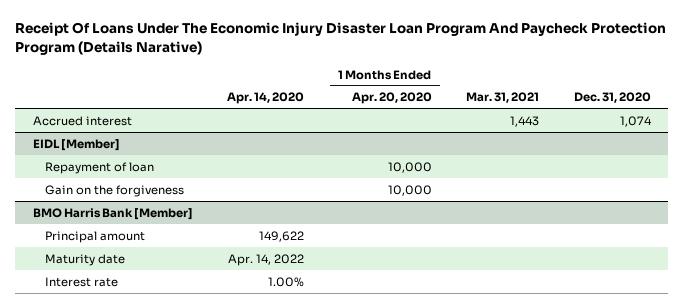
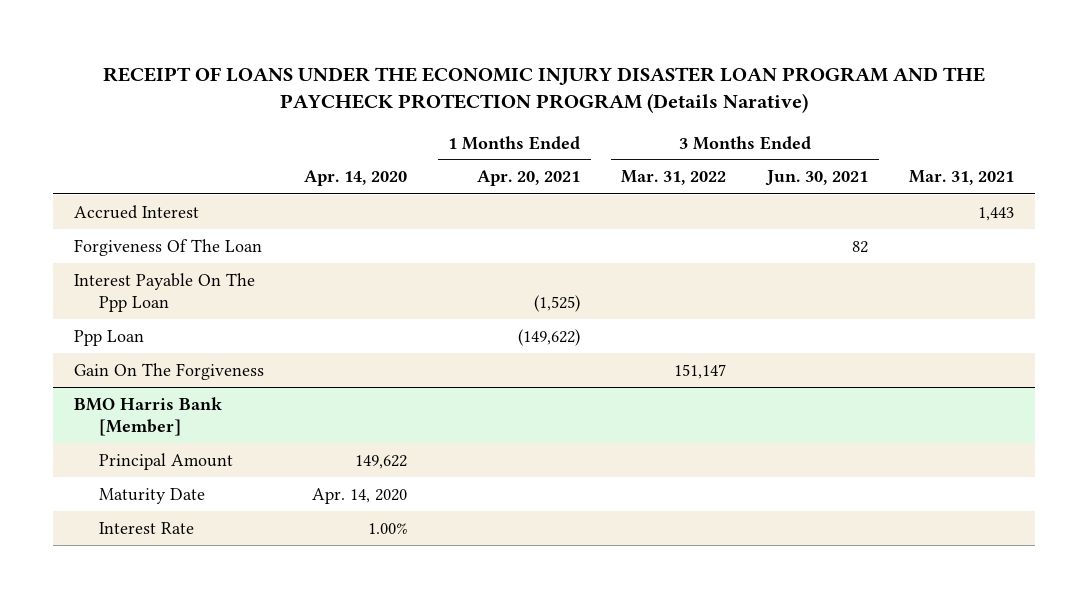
- Receipt Of Loans Under The Economic Injury Disaster Loan Program And Paycheck Protection Program (Details Narative)
+ RECEIPT OF LOANS UNDER THE ECONOMIC INJURY DISASTER LOAN PROGRAM AND THE PAYCHECK PROTECTION PROGRAM (Details Narative)
- | Apr. 14, 2020 | 1 Months Ended Apr. 20, 2020 | Mar. 31, 2021 | Dec. 31, 2020
+ | Apr. 14, 2020 | 1 Months Ended Apr. 20, 2021 | 3 Months Ended Mar. 31, 2022 | 3 Months Ended Jun. 30, 2021 | Mar. 31, 2021
- Accrued interest | | | 1,443 | 1,074
- EIDL [Member]
- Repayment of loan | | 10,000 | |
- Gain on the forgiveness | | 10,000 | |
+ Accrued Interest | | | | | 1,443
+ Forgiveness Of The Loan | | | | 82 |
+ Interest Payable On The Ppp Loan | | (1,525) | | |
+ Ppp Loan | | (149,622) | | |
+ Gain On The Forgiveness | | | 151,147 | |
@ BMO Harris Bank [Member]
- Principal amount | 149,622 | | |
- Maturity date | Apr. 14, 2022 | | |
- Interest rate | 1.00% | | |
+ Principal Amount | 149,622 | | | |
+ Maturity Date | Apr. 14, 2020 | | | |
+ Interest Rate | 1.00% | | | |

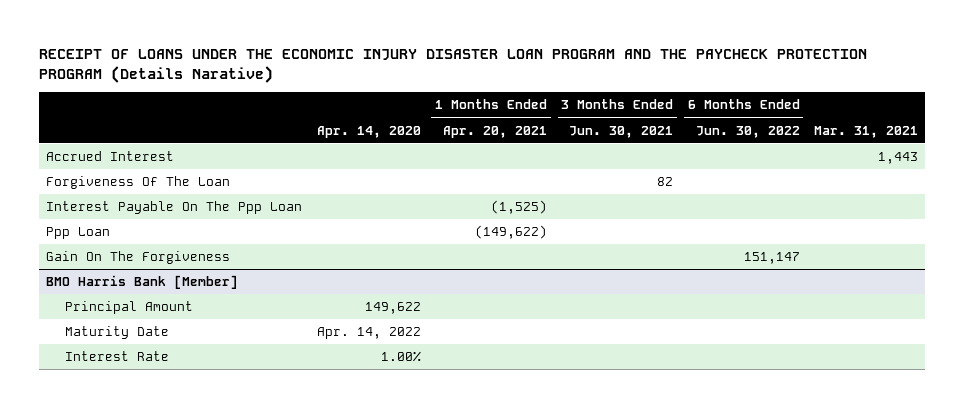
- | Apr. 14, 2020 | 1 Months Ended Apr. 20, 2021 | 3 Months Ended Mar. 31, 2022 | 3 Months Ended Jun. 30, 2021 | Mar. 31, 2021
+ | Apr. 14, 2020 | 1 Months Ended Apr. 20, 2021 | 3 Months Ended Jun. 30, 2021 | 6 Months Ended Jun. 30, 2022 | Mar. 31, 2021
@ BMO Harris Bank [Member]
- Maturity Date | Apr. 14, 2020 | | | |
+ Maturity Date | Apr. 14, 2022 | | | |

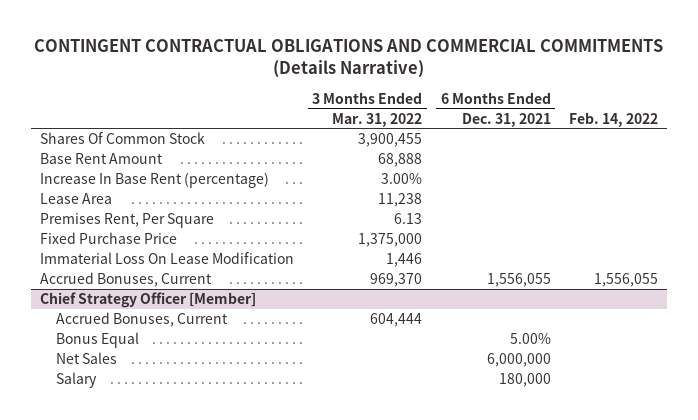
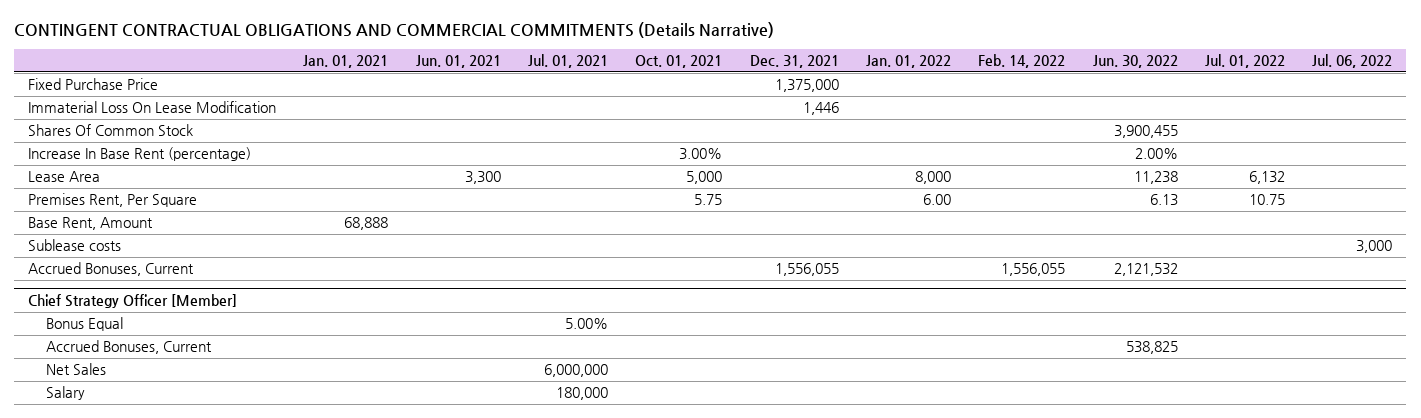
- | 3 Months Ended Mar. 31, 2022 | 6 Months Ended Dec. 31, 2021 | Feb. 14, 2022
+ | Jan. 01, 2021 | Jun. 01, 2021 | Jul. 01, 2021 | Oct. 01, 2021 | Dec. 31, 2021 | Jan. 01, 2022 | Feb. 14, 2022 | Jun. 30, 2022 | Jul. 01, 2022 | Jul. 06, 2022
moved up: Fixed Purchase Price | | | | | 1,375,000 | | | | |
moved up: Immaterial Loss On Lease Modification | | | | | 1,446 | | | | |
- Base Rent Amount | 68,888 | |
+ Base Rent, Amount | 68,888 | | | | | | | | |
+ Sublease costs | | | | | | | | | | 3,000
@ Chief Strategy Officer [Member]
moved down: Accrued Bonuses, Current | | | | | | | | 538,825 | |

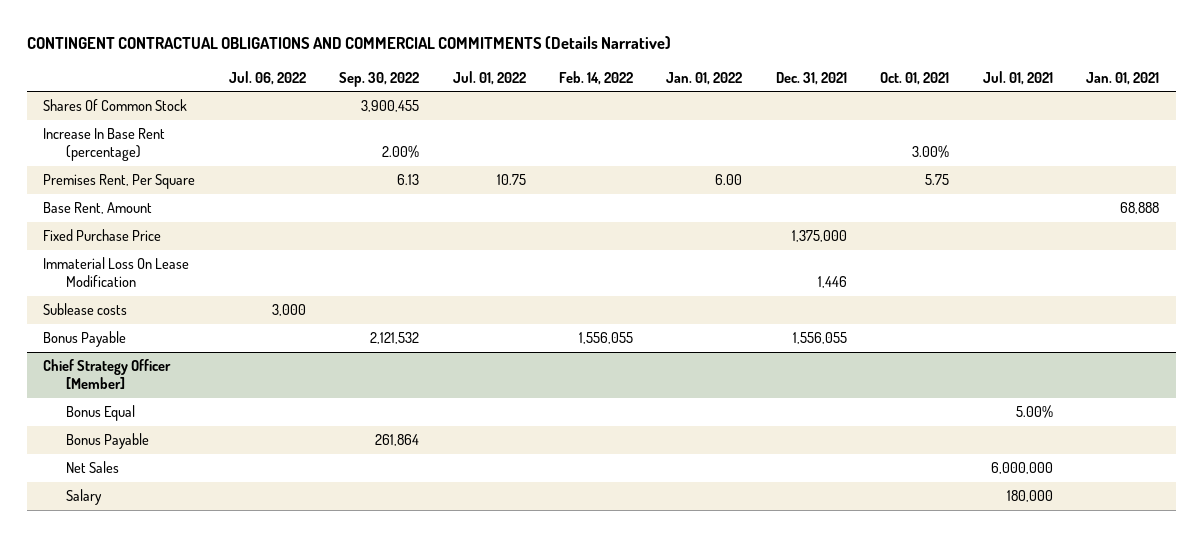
- | Jan. 01, 2021 | Jun. 01, 2021 | Jul. 01, 2021 | Oct. 01, 2021 | Dec. 31, 2021 | Jan. 01, 2022 | Feb. 14, 2022 | Jun. 30, 2022 | Jul. 01, 2022 | Jul. 06, 2022
+ | Jul. 06, 2022 | Sep. 30, 2022 | Jul. 01, 2022 | Feb. 14, 2022 | Jan. 01, 2022 | Dec. 31, 2021 | Oct. 01, 2021 | Jul. 01, 2021 | Jan. 01, 2021
- Lease Area | | 3,300 | | 5,000 | | 8,000 | | 11,238 | 6,132 |
moved down: Fixed Purchase Price | | | | | | 1,375,000 | | |
moved down: Immaterial Loss On Lease Modification | | | | | | 1,446 | | |
- Accrued Bonuses, Current | | | | | 1,556,055 | | 1,556,055 | 2,121,532 | |
+ Bonus Payable | | 2,121,532 | | 1,556,055 | | 1,556,055 | | |
@ Chief Strategy Officer [Member]
- Accrued Bonuses, Current | | | | | | | | 538,825 | |
+ Bonus Payable | | 261,864 | | | | | | |

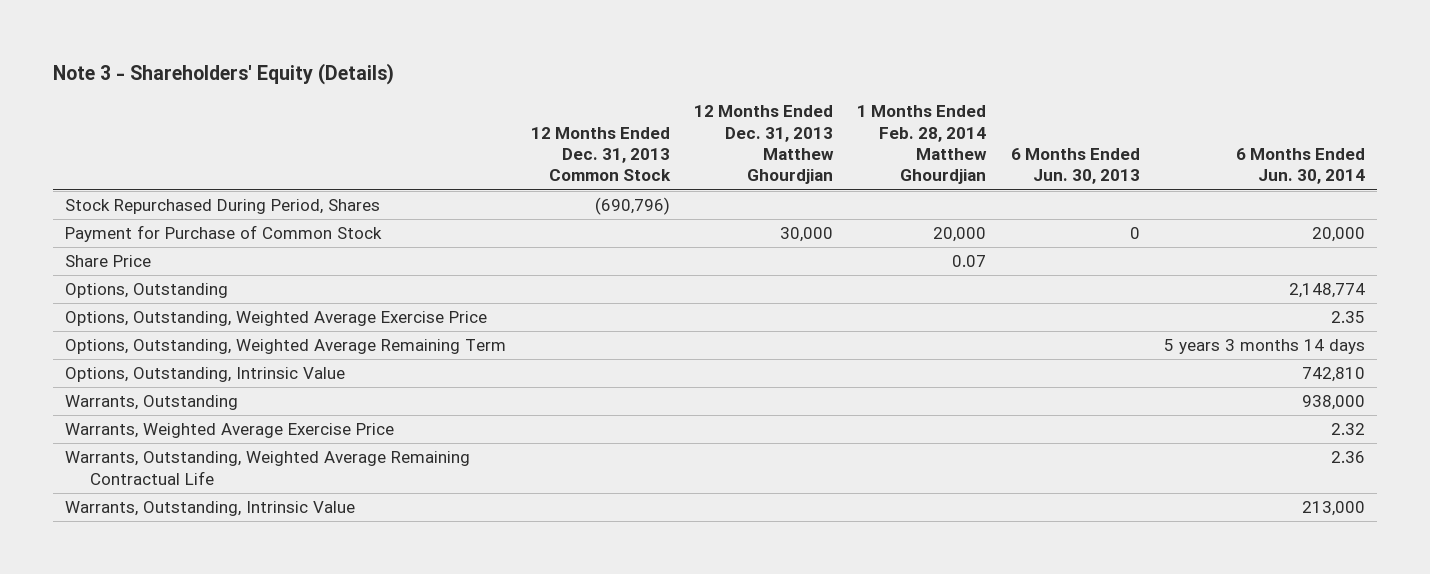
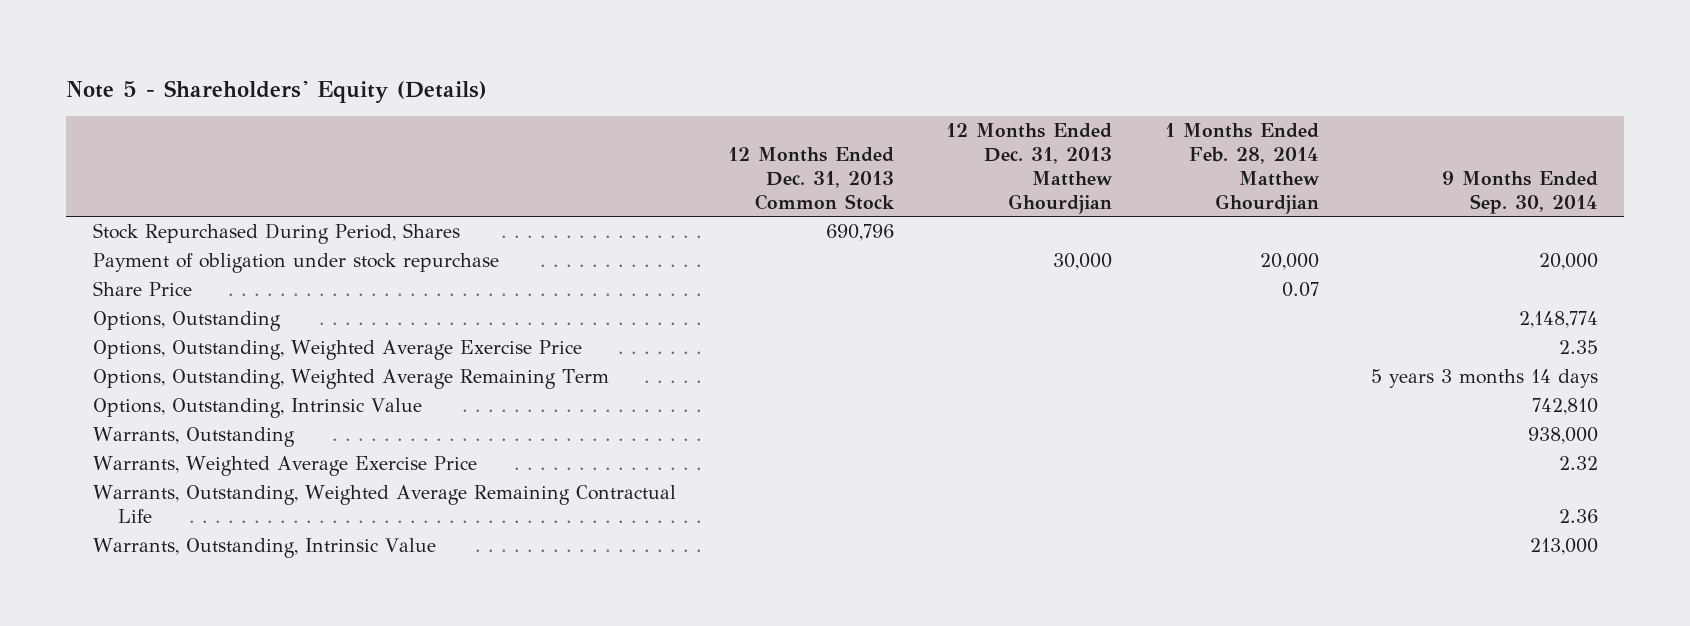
- Note 3 - Shareholders' Equity (Details)
+ Note 5 - Shareholders' Equity (Details)
- | 12 Months Ended Dec. 31, 2013 Common Stock | 12 Months Ended Dec. 31, 2013 Matthew Ghourdjian | 1 Months Ended Feb. 28, 2014 Matthew Ghourdjian | 6 Months Ended Jun. 30, 2013 | 6 Months Ended Jun. 30, 2014
+ | 12 Months Ended Dec. 31, 2013 Common Stock | 12 Months Ended Dec. 31, 2013 Matthew Ghourdjian | 1 Months Ended Feb. 28, 2014 Matthew Ghourdjian | 9 Months Ended Sep. 30, 2014
- Stock Repurchased During Period, Shares | (690,796) | | | |
- Payment for Purchase of Common Stock | | 30,000 | 20,000 | 0 | 20,000
+ Stock Repurchased During Period, Shares | 690,796 | | |
+ Payment of obligation under stock repurchase | | 30,000 | 20,000 | 20,000

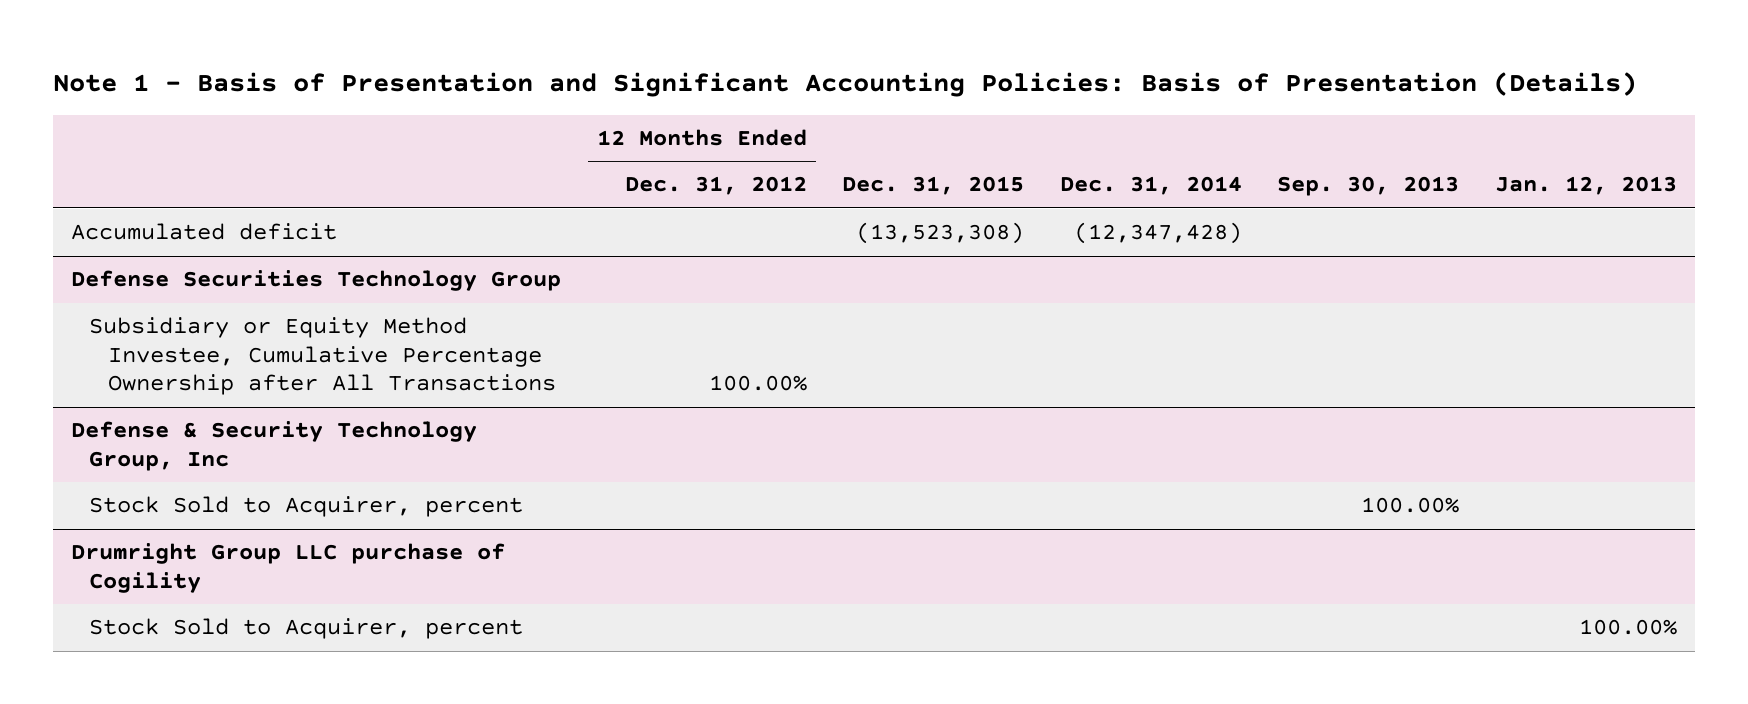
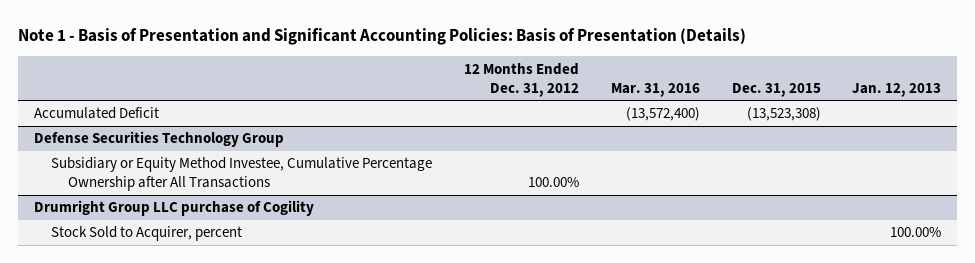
- | 12 Months Ended Dec. 31, 2012 | Dec. 31, 2015 | Dec. 31, 2014 | Sep. 30, 2013 | Jan. 12, 2013
+ | 12 Months Ended Dec. 31, 2012 | Mar. 31, 2016 | Dec. 31, 2015 | Jan. 12, 2013
- Accumulated deficit | | (13,523,308) | (12,347,428) | |
+ Accumulated Deficit | | (13,572,400) | (13,523,308) |
- Defense & Security Technology Group, Inc
- Stock Sold to Acquirer, percent | | | | 100.00% |

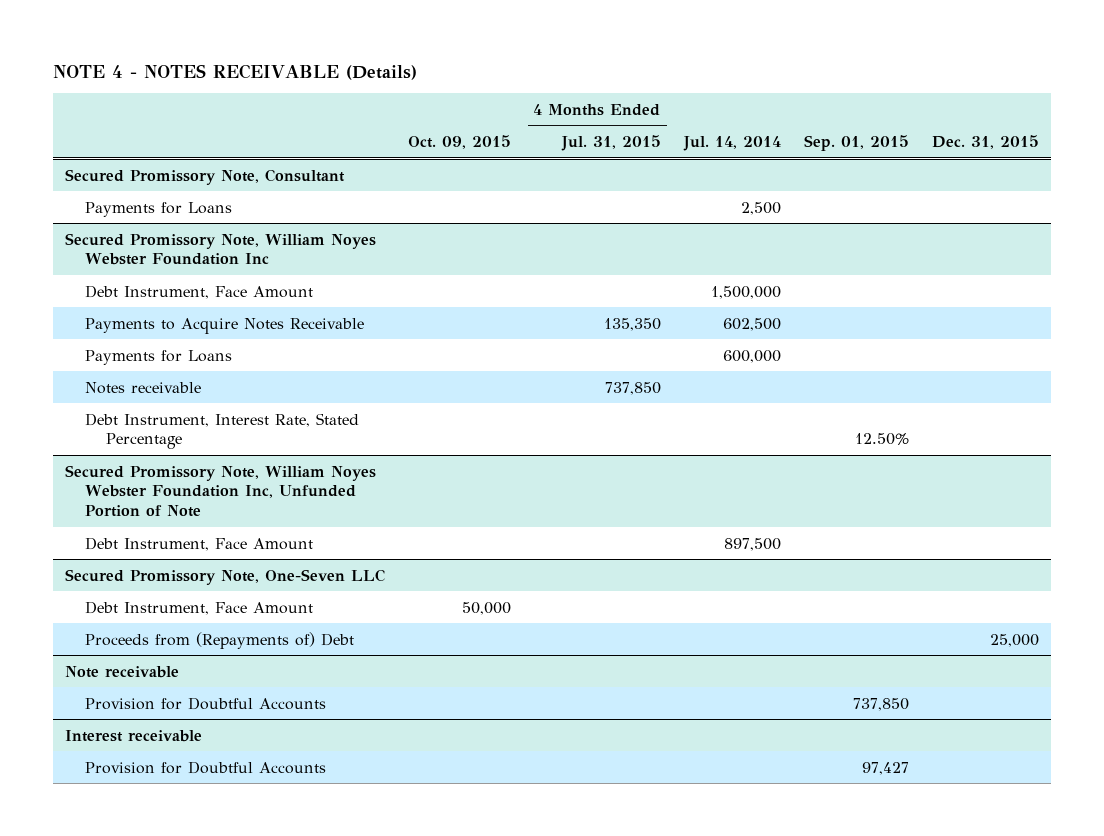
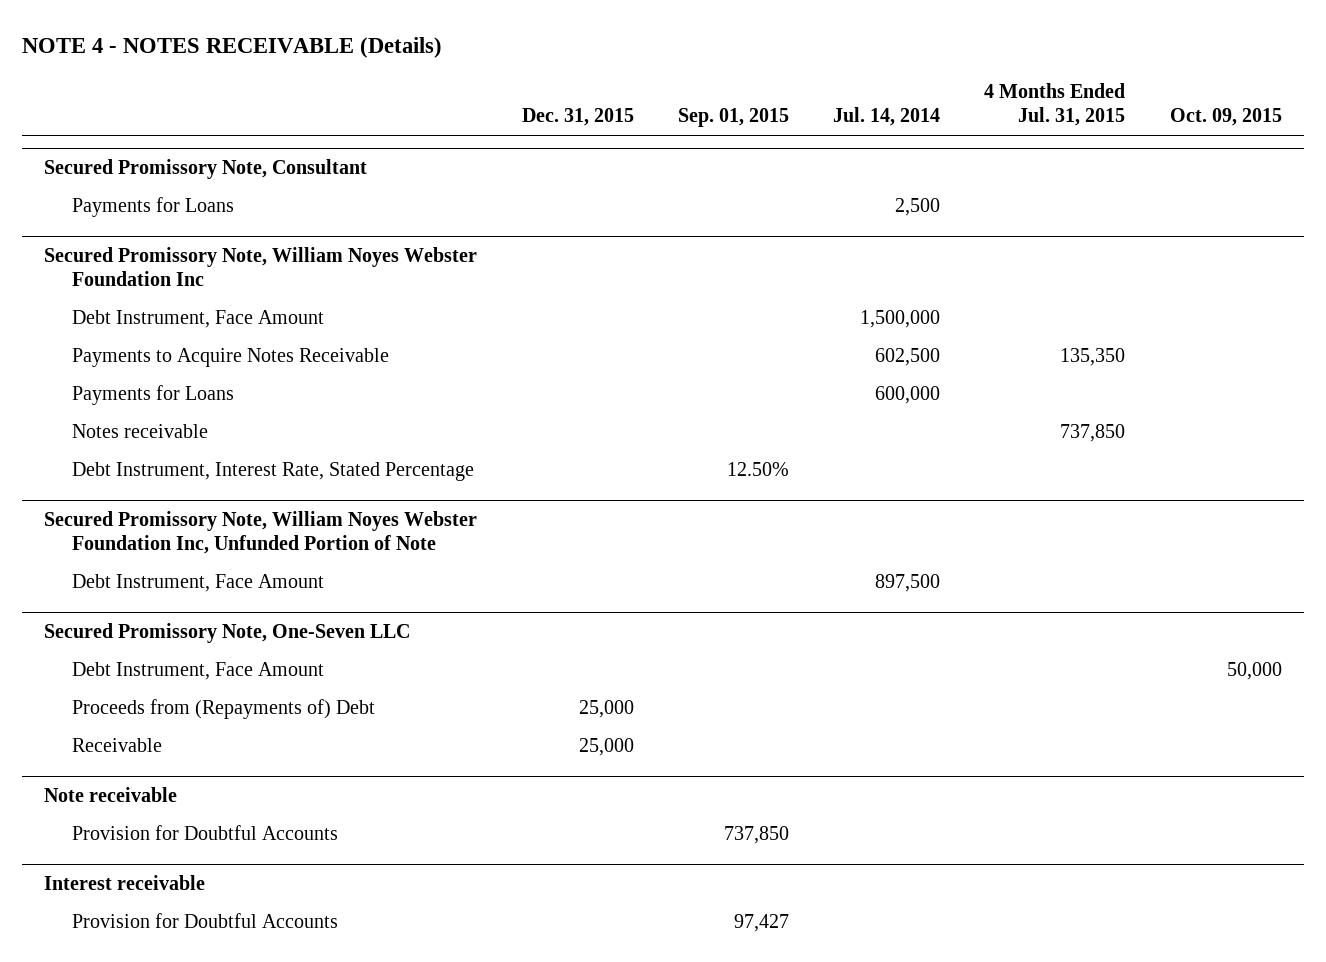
- | Oct. 09, 2015 | 4 Months Ended Jul. 31, 2015 | Jul. 14, 2014 | Sep. 01, 2015 | Dec. 31, 2015
+ | Dec. 31, 2015 | Sep. 01, 2015 | Jul. 14, 2014 | 4 Months Ended Jul. 31, 2015 | Oct. 09, 2015
@ Secured Promissory Note, One-Seven LLC
+ Receivable | 25,000 | | | |

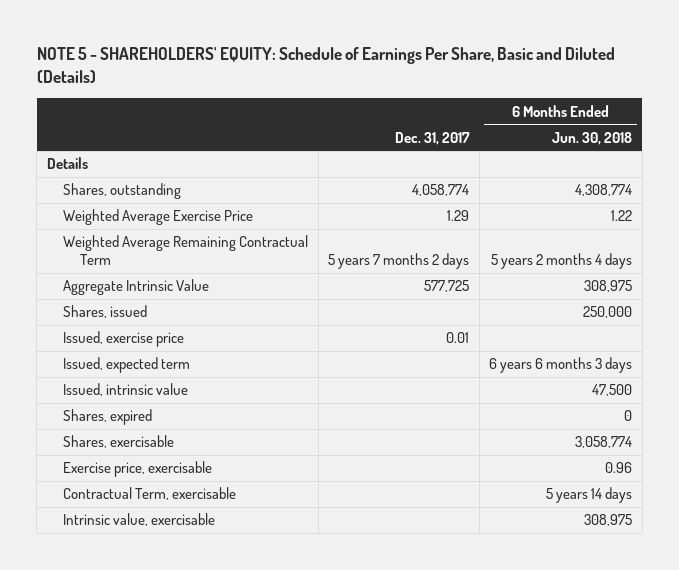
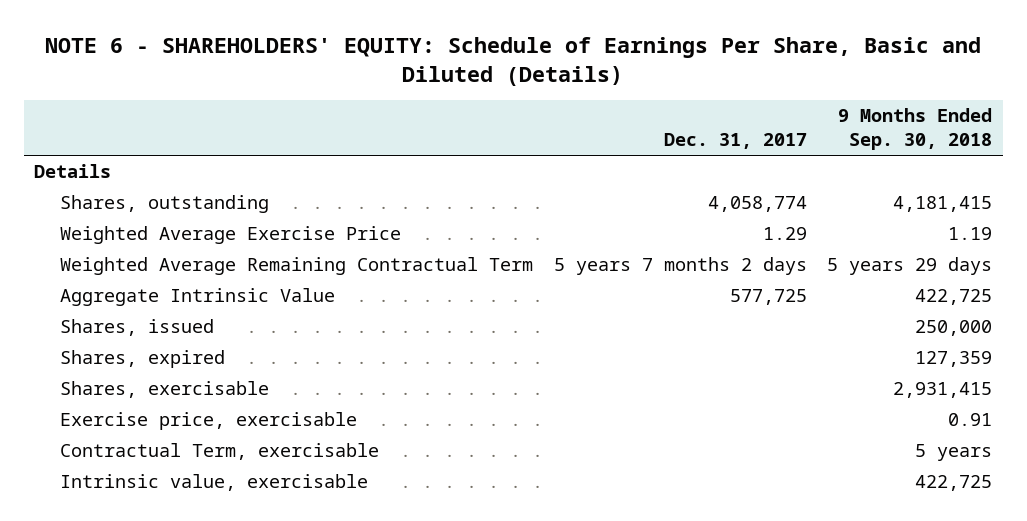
- NOTE 5 - SHAREHOLDERS' EQUITY: Schedule of Earnings Per Share, Basic and Diluted (Details)
+ NOTE 6 - SHAREHOLDERS' EQUITY: Schedule of Earnings Per Share, Basic and Diluted (Details)
- | Dec. 31, 2017 | 6 Months Ended Jun. 30, 2018
+ | Dec. 31, 2017 | 9 Months Ended Sep. 30, 2018
- Issued, exercise price | 0.01 |
- Issued, expected term | | 6 years 6 months 3 days
- Issued, intrinsic value | | 47,500

